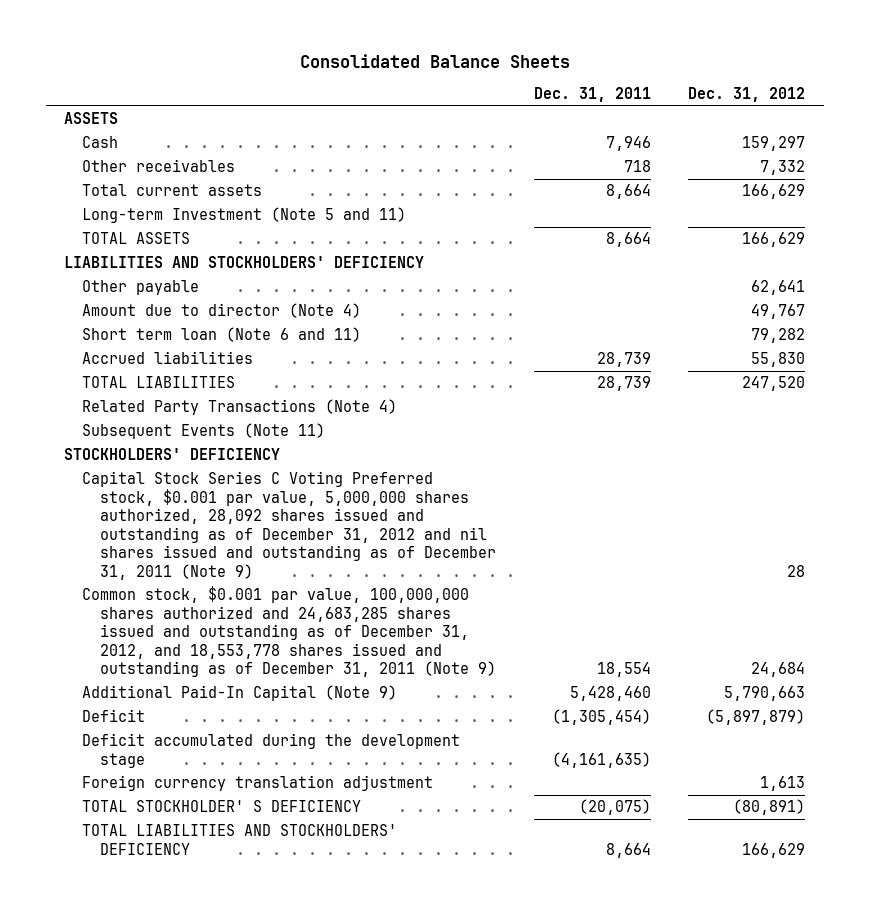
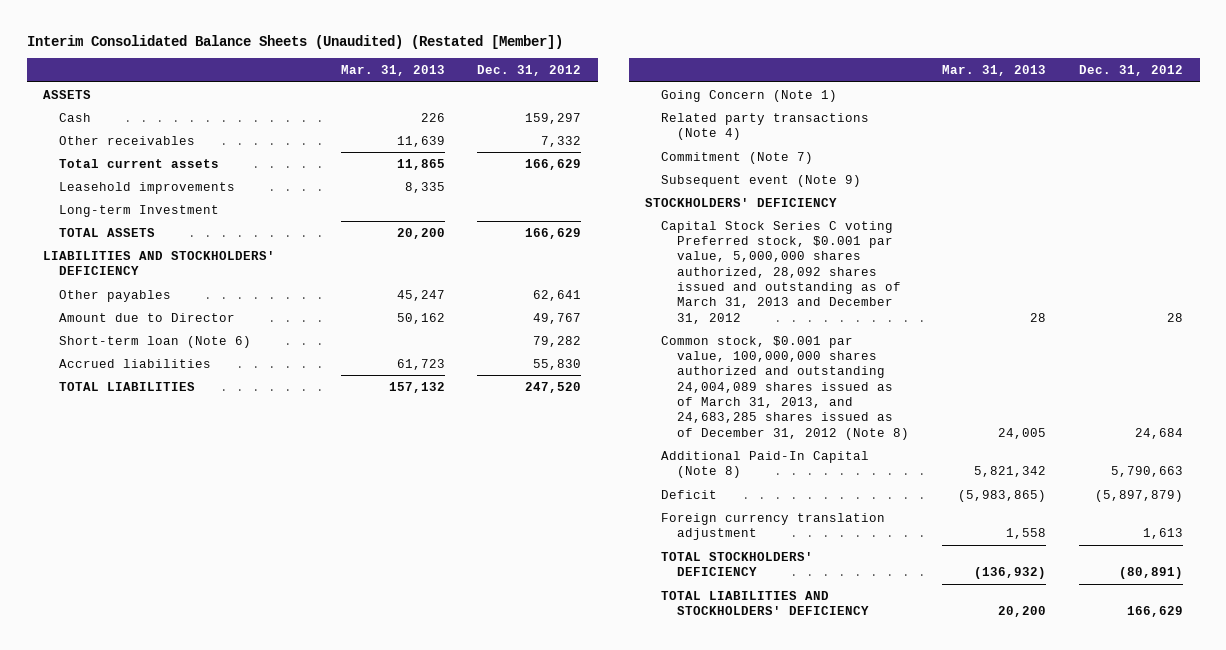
- Consolidated Balance Sheets
+ Interim Consolidated Balance Sheets (Unaudited) (Restated [Member])
- | Dec. 31, 2011 | Dec. 31, 2012
+ | Mar. 31, 2013 | Dec. 31, 2012
- Long-term Investment (Note 5 and 11)
+ Leasehold improvements | 8,335 |
+ Long-term Investment
- Other payable | | 62,641
- Amount due to director (Note 4) | | 49,767
- Short term loan (Note 6 and 11) | | 79,282
+ Other payables | 45,247 | 62,641
+ Amount due to Director | 50,162 | 49,767
+ Short-term loan (Note 6) | | 79,282
- Related Party Transactions (Note 4)
- Subsequent Events (Note 11)
+ Going Concern (Note 1)
+ Related party transactions (Note 4)
+ Commitment (Note 7)
+ Subsequent event (Note 9)
- Capital Stock Series C Voting Preferred stock, $0.001 par value, 5,000,000 shares authorized, 28,092 shares issued and outstanding as of December 31, 2012 and nil shares issued and outstanding as of December 31, 2011 (Note 9) | | 28
- Common stock, $0.001 par value, 100,000,000 shares authorized and 24,683,285 shares issued and outstanding as of December 31, 2012, and 18,553,778 shares issued and outstanding as of December 31, 2011 (Note 9) | 18,554 | 24,684
- Additional Paid-In Capital (Note 9) | 5,428,460 | 5,790,663
+ Capital Stock Series C voting Preferred stock, $0.001 par value, 5,000,000 shares authorized, 28,092 shares issued and outstanding as of March 31, 2013 and December 31, 2012 | 28 | 28
+ Common stock, $0.001 par value, 100,000,000 shares authorized and outstanding 24,004,089 shares issued as of March 31, 2013, and 24,683,285 shares issued as of December 31, 2012 (Note 8) | 24,005 | 24,684
+ Additional Paid-In Capital (Note 8) | 5,821,342 | 5,790,663
- Deficit accumulated during the development stage | (4,161,635) |
- TOTAL STOCKHOLDER' S DEFICIENCY | (20,075) | (80,891)
+ TOTAL STOCKHOLDERS' DEFICIENCY | (136,932) | (80,891)

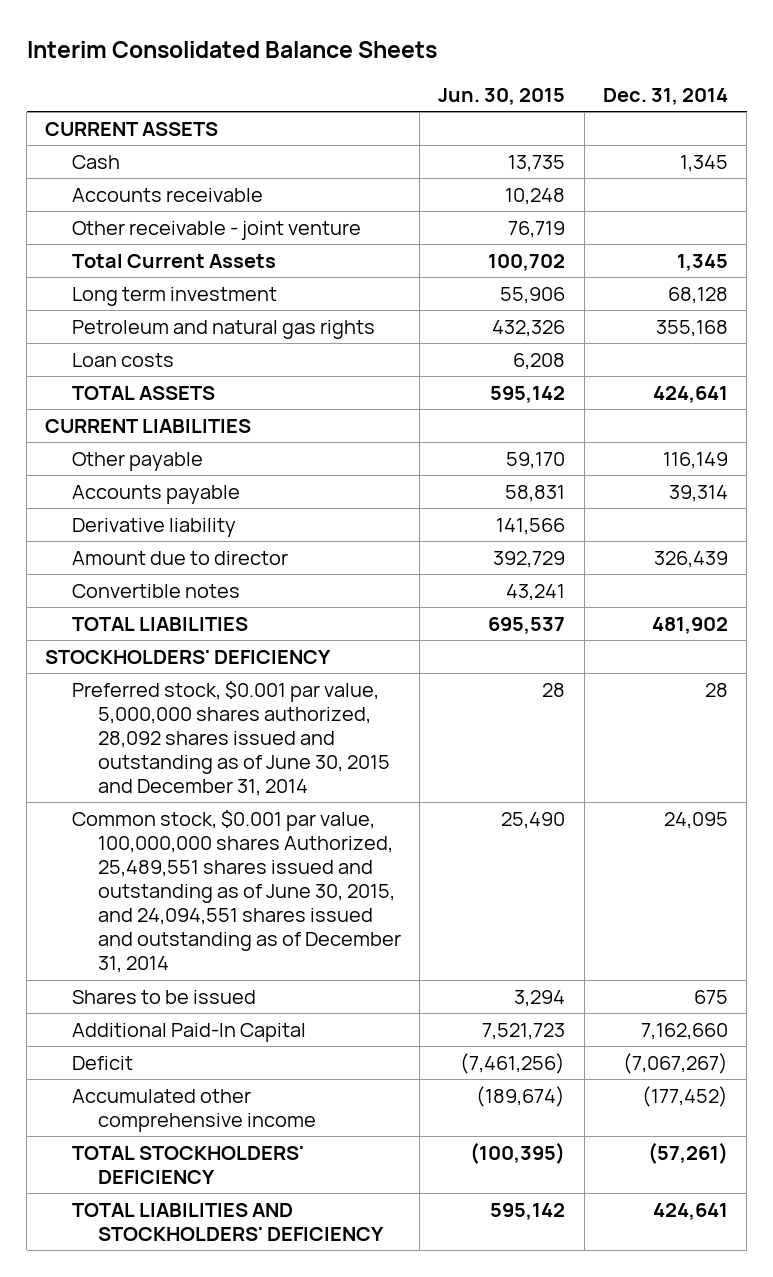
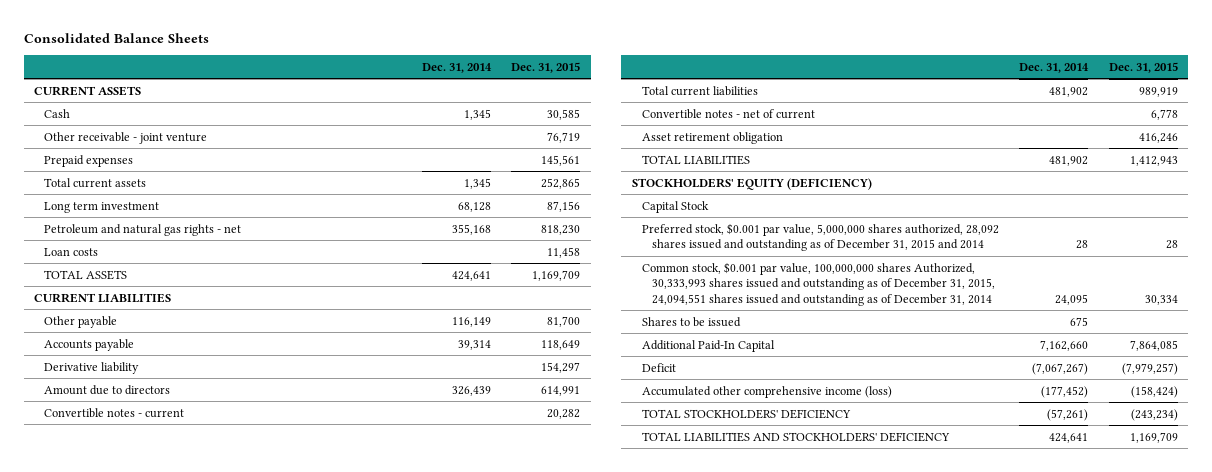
- Interim Consolidated Balance Sheets
+ Consolidated Balance Sheets
- | Jun. 30, 2015 | Dec. 31, 2014
+ | Dec. 31, 2014 | Dec. 31, 2015
- Accounts receivable | 10,248 |
- Total Current Assets | 100,702 | 1,345
+ Prepaid expenses | | 145,561
+ Total current assets | 1,345 | 252,865
- Petroleum and natural gas rights | 432,326 | 355,168
+ Petroleum and natural gas rights - net | 355,168 | 818,230
- Amount due to director | 392,729 | 326,439
- Convertible notes | 43,241 |
+ Amount due to directors | 326,439 | 614,991
+ Convertible notes - current | | 20,282
+ Total current liabilities | 481,902 | 989,919
+ Convertible notes - net of current | | 6,778
+ Asset retirement obligation | | 416,246
- STOCKHOLDERS' DEFICIENCY
- Preferred stock, $0.001 par value, 5,000,000 shares authorized, 28,092 shares issued and outstanding as of June 30, 2015 and December 31, 2014 | 28 | 28
- Common stock, $0.001 par value, 100,000,000 shares Authorized, 25,489,551 shares issued and outstanding as of June 30, 2015, and 24,094,551 shares issued and outstanding as of December 31, 2014 | 25,490 | 24,095
+ STOCKHOLDERS' EQUITY (DEFICIENCY)
+ Capital Stock
+ Preferred stock, $0.001 par value, 5,000,000 shares authorized, 28,092 shares issued and outstanding as of December 31, 2015 and 2014 | 28 | 28
+ Common stock, $0.001 par value, 100,000,000 shares Authorized, 30,333,993 shares issued and outstanding as of December 31, 2015, 24,094,551 shares issued and outstanding as of December 31, 2014 | 24,095 | 30,334
- Accumulated other comprehensive income | (189,674) | (177,452)
+ Accumulated other comprehensive income (loss) | (177,452) | (158,424)

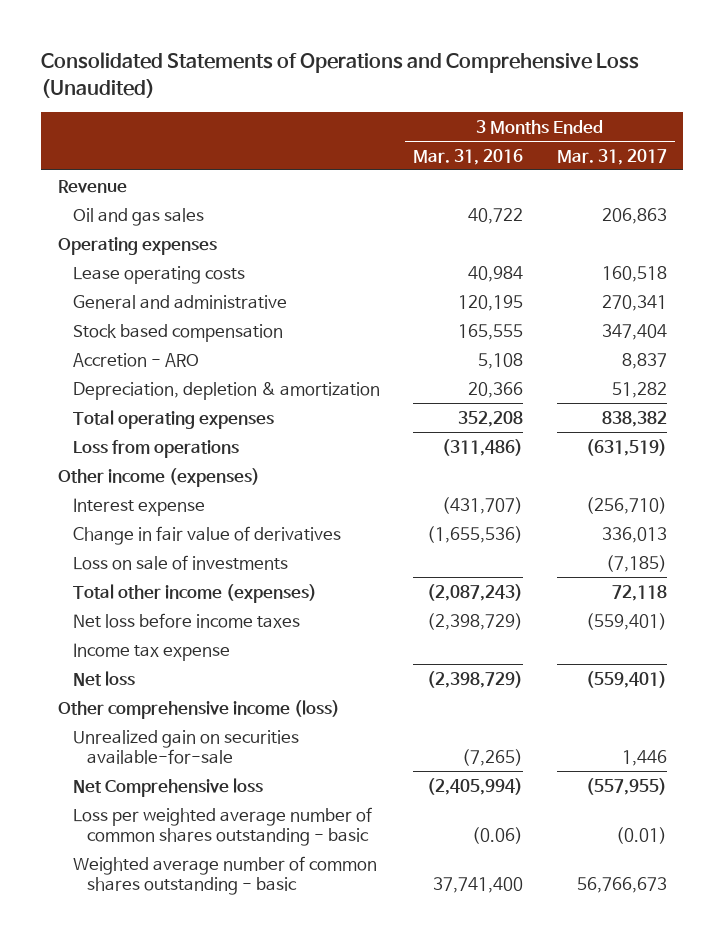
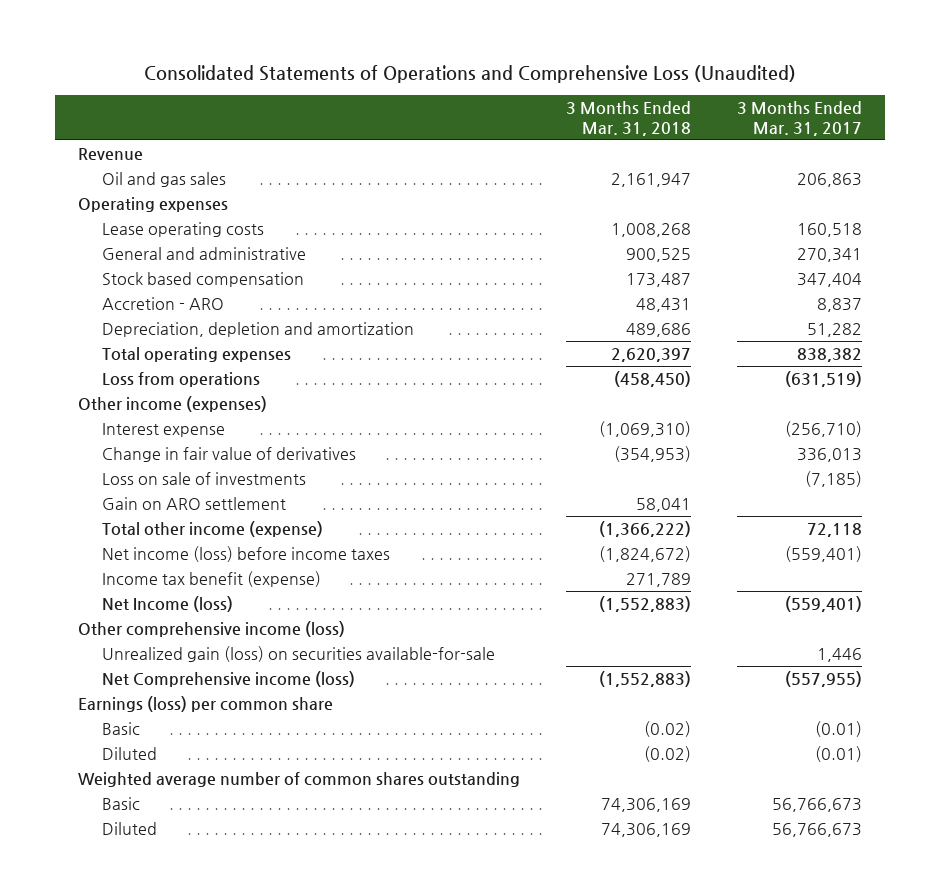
- | 3 Months Ended Mar. 31, 2016 | 3 Months Ended Mar. 31, 2017
+ | 3 Months Ended Mar. 31, 2018 | 3 Months Ended Mar. 31, 2017
- Depreciation, depletion & amortization | 20,366 | 51,282
+ Depreciation, depletion and amortization | 489,686 | 51,282
- Total other income (expenses) | (2,087,243) | 72,118
- Net loss before income taxes | (2,398,729) | (559,401)
- Income tax expense
- Net loss | (2,398,729) | (559,401)
+ Gain on ARO settlement | 58,041 |
+ Total other income (expense) | (1,366,222) | 72,118
+ Net income (loss) before income taxes | (1,824,672) | (559,401)
+ Income tax benefit (expense) | 271,789 |
+ Net Income (loss) | (1,552,883) | (559,401)
- Unrealized gain on securities available-for-sale | (7,265) | 1,446
- Net Comprehensive loss | (2,405,994) | (557,955)
- Loss per weighted average number of common shares outstanding - basic | (0.06) | (0.01)
- Weighted average number of common shares outstanding - basic | 37,741,400 | 56,766,673
+ Unrealized gain (loss) on securities available-for-sale | | 1,446
+ Net Comprehensive income (loss) | (1,552,883) | (557,955)
+ Earnings (loss) per common share
+ Basic | (0.02) | (0.01)
+ Diluted | (0.02) | (0.01)
+ Weighted average number of common shares outstanding
+ Basic | 74,306,169 | 56,766,673
+ Diluted | 74,306,169 | 56,766,673

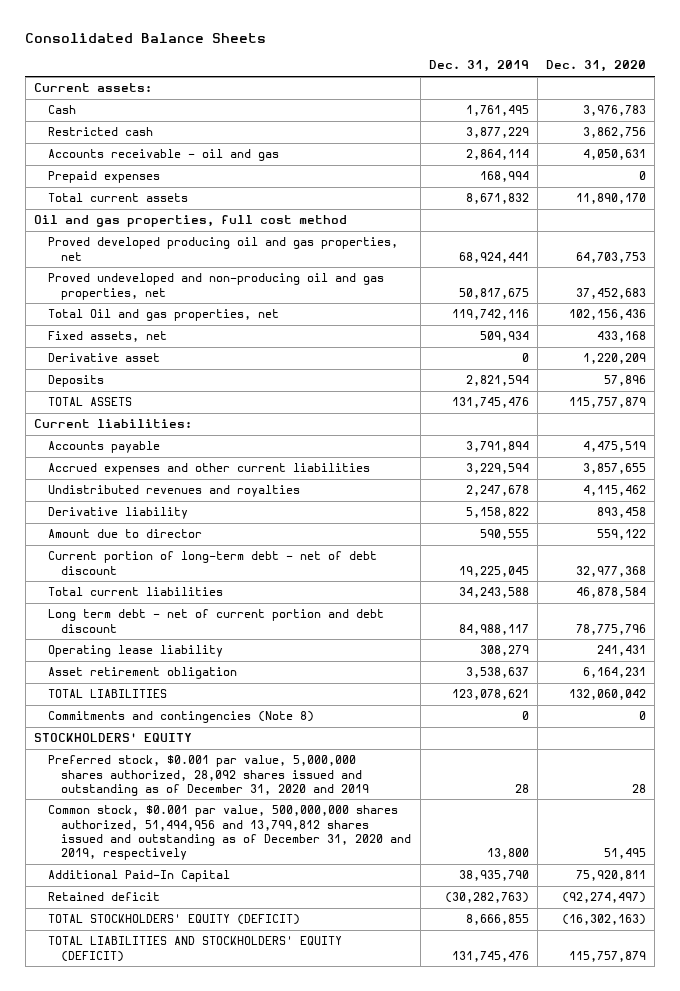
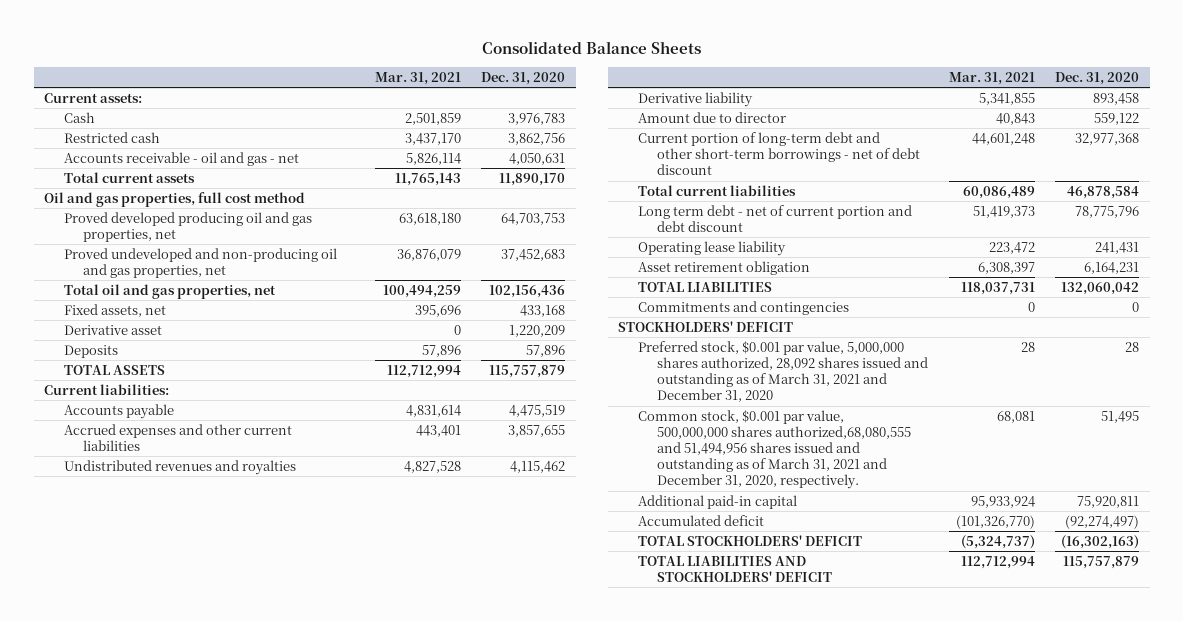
- | Dec. 31, 2019 | Dec. 31, 2020
+ | Mar. 31, 2021 | Dec. 31, 2020
- Accounts receivable - oil and gas | 2,864,114 | 4,050,631
- Prepaid expenses | 168,994 | 0
+ Accounts receivable - oil and gas - net | 5,826,114 | 4,050,631
- Total Oil and gas properties, net | 119,742,116 | 102,156,436
+ Total oil and gas properties, net | 100,494,259 | 102,156,436
- Current portion of long-term debt - net of debt discount | 19,225,045 | 32,977,368
+ Current portion of long-term debt and other short-term borrowings - net of debt discount | 44,601,248 | 32,977,368
- Commitments and contingencies (Note 8) | 0 | 0
- STOCKHOLDERS' EQUITY
- Preferred stock, $0.001 par value, 5,000,000 shares authorized, 28,092 shares issued and outstanding as of December 31, 2020 and 2019 | 28 | 28
- Common stock, $0.001 par value, 500,000,000 shares authorized, 51,494,956 and 13,799,812 shares issued and outstanding as of December 31, 2020 and 2019, respectively | 13,800 | 51,495
- Additional Paid-In Capital | 38,935,790 | 75,920,811
- Retained deficit | (30,282,763) | (92,274,497)
- TOTAL STOCKHOLDERS' EQUITY (DEFICIT) | 8,666,855 | (16,302,163)
- TOTAL LIABILITIES AND STOCKHOLDERS' EQUITY (DEFICIT) | 131,745,476 | 115,757,879
+ Commitments and contingencies | 0 | 0
+ STOCKHOLDERS' DEFICIT
+ Preferred stock, $0.001 par value, 5,000,000 shares authorized, 28,092 shares issued and outstanding as of March 31, 2021 and December 31, 2020 | 28 | 28
+ Common stock, $0.001 par value, 500,000,000 shares authorized,68,080,555 and 51,494,956 shares issued and outstanding as of March 31, 2021 and December 31, 2020, respectively. | 68,081 | 51,495
+ Additional paid-in capital | 95,933,924 | 75,920,811
+ Accumulated deficit | (101,326,770) | (92,274,497)
+ TOTAL STOCKHOLDERS' DEFICIT | (5,324,737) | (16,302,163)
+ TOTAL LIABILITIES AND STOCKHOLDERS' DEFICIT | 112,712,994 | 115,757,879

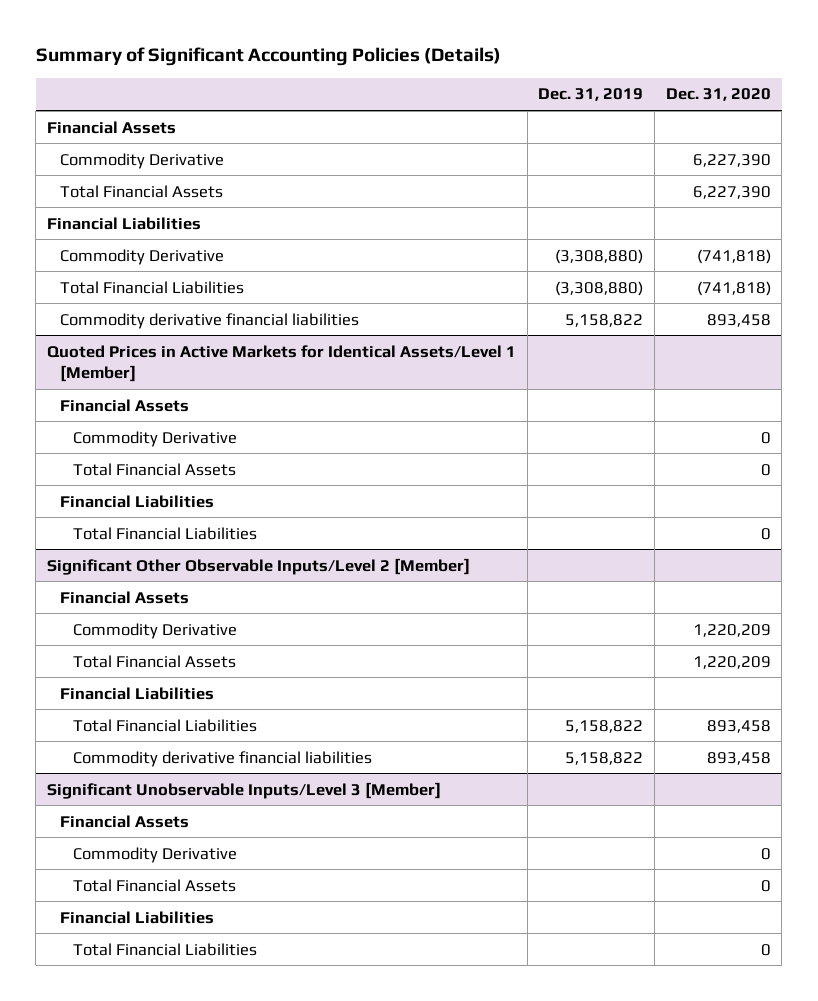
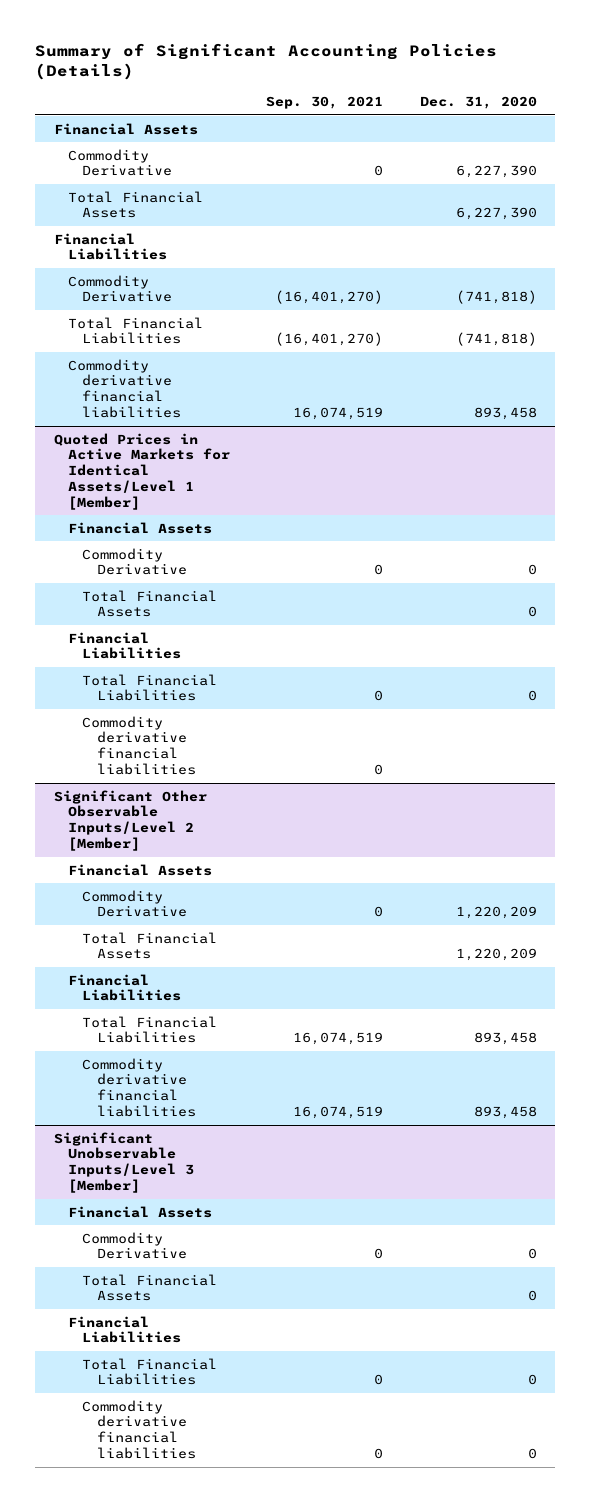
- | Dec. 31, 2019 | Dec. 31, 2020
+ | Sep. 30, 2021 | Dec. 31, 2020
@ Quoted Prices in Active Markets for Identical Assets/Level 1 [Member]
+ Commodity derivative financial liabilities | 0 |
@ Significant Unobservable Inputs/Level 3 [Member]
+ Commodity derivative financial liabilities | 0 | 0

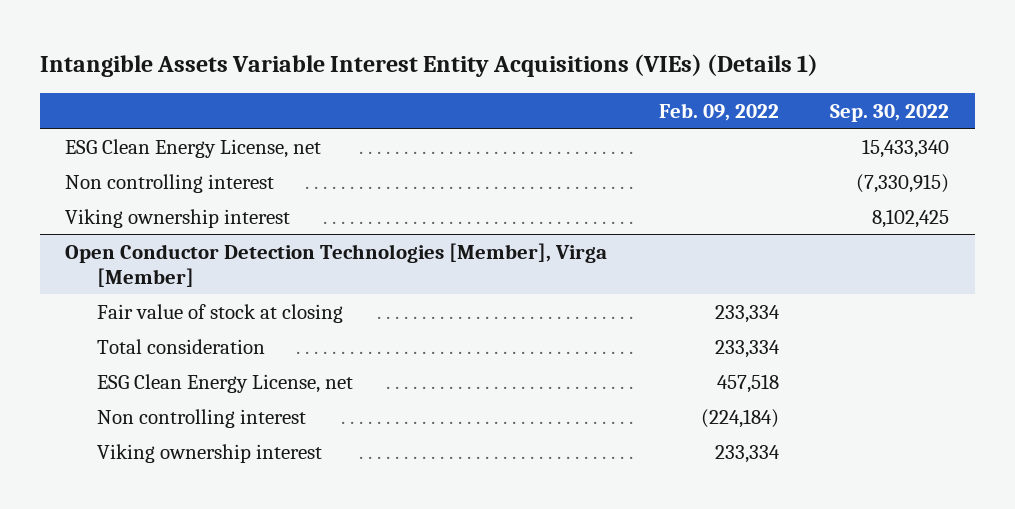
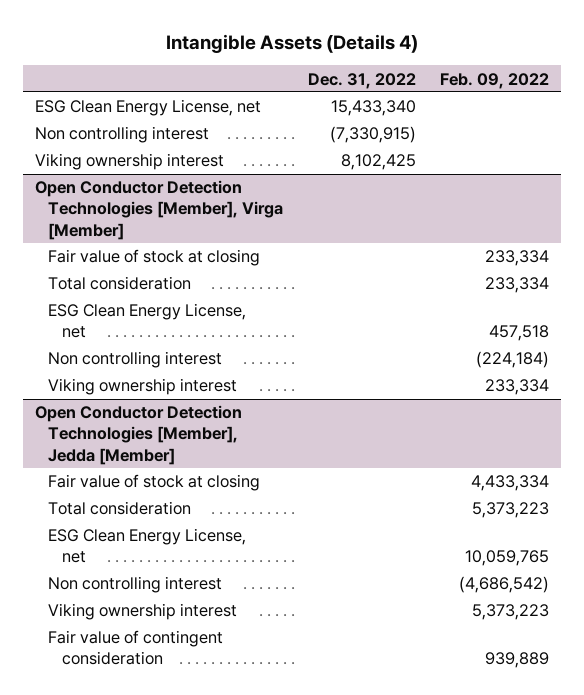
- Intangible Assets Variable Interest Entity Acquisitions (VIEs) (Details 1)
+ Intangible Assets (Details 4)
- | Feb. 09, 2022 | Sep. 30, 2022
+ | Dec. 31, 2022 | Feb. 09, 2022
+ Open Conductor Detection Technologies [Member], Jedda [Member]
+ Fair value of stock at closing | | 4,433,334
+ Total consideration | | 5,373,223
+ ESG Clean Energy License, net | | 10,059,765
+ Non controlling interest | | (4,686,542)
+ Viking ownership interest | | 5,373,223
+ Fair value of contingent consideration | | 939,889

